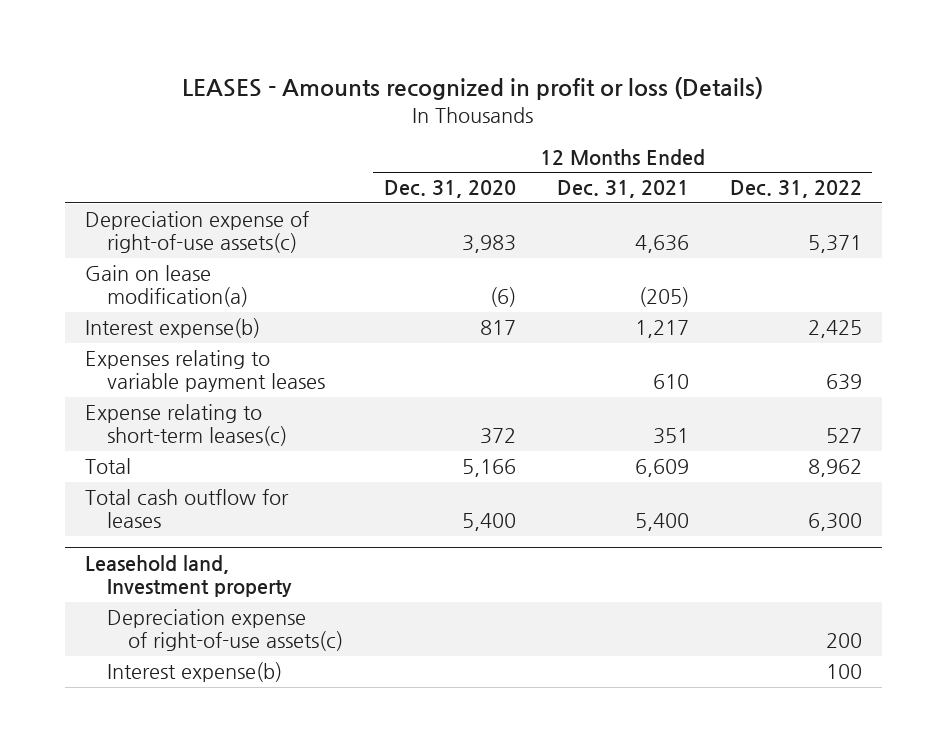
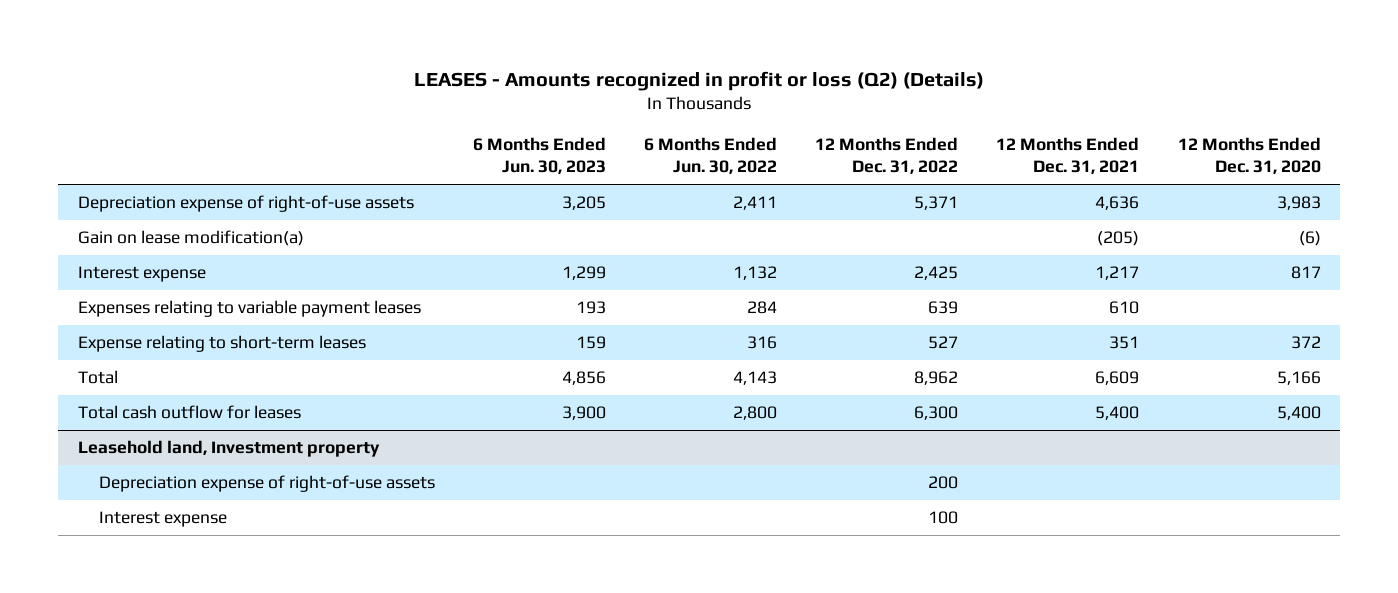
- LEASES - Amounts recognized in profit or loss (Details)
+ LEASES - Amounts recognized in profit or loss (Q2) (Details)
- | 12 Months Ended Dec. 31, 2020 | 12 Months Ended Dec. 31, 2021 | 12 Months Ended Dec. 31, 2022
+ | 6 Months Ended Jun. 30, 2023 | 6 Months Ended Jun. 30, 2022 | 12 Months Ended Dec. 31, 2022 | 12 Months Ended Dec. 31, 2021 | 12 Months Ended Dec. 31, 2020
- Depreciation expense of right-of-use assets(c) | 3,983 | 4,636 | 5,371
+ Depreciation expense of right-of-use assets | 3,205 | 2,411 | 5,371 | 4,636 | 3,983
- Interest expense(b) | 817 | 1,217 | 2,425
+ Interest expense | 1,299 | 1,132 | 2,425 | 1,217 | 817
- Expense relating to short-term leases(c) | 372 | 351 | 527
+ Expense relating to short-term leases | 159 | 316 | 527 | 351 | 372
@ Leasehold land, Investment property
- Depreciation expense of right-of-use assets(c) | | | 200
- Interest expense(b) | | | 100
+ Depreciation expense of right-of-use assets | | | 200 | |
+ Interest expense | | | 100 | |

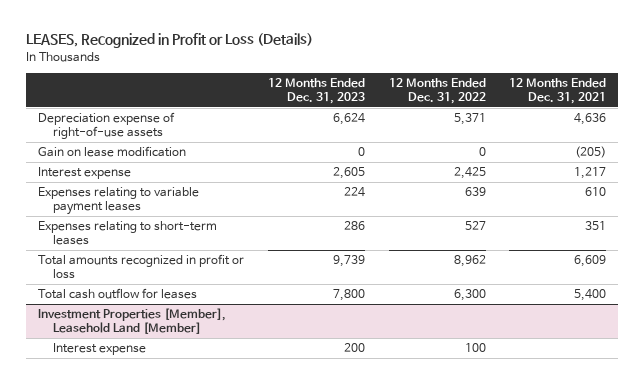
- LEASES - Amounts recognized in profit or loss (Q2) (Details)
+ LEASES, Recognized in Profit or Loss (Details)
- | 6 Months Ended Jun. 30, 2023 | 6 Months Ended Jun. 30, 2022 | 12 Months Ended Dec. 31, 2022 | 12 Months Ended Dec. 31, 2021 | 12 Months Ended Dec. 31, 2020
+ | 12 Months Ended Dec. 31, 2023 | 12 Months Ended Dec. 31, 2022 | 12 Months Ended Dec. 31, 2021
- Gain on lease modification(a) | | | | (205) | (6)
+ Gain on lease modification | 0 | 0 | (205)
- Expense relating to short-term leases | 159 | 316 | 527 | 351 | 372
- Total | 4,856 | 4,143 | 8,962 | 6,609 | 5,166
+ Expenses relating to short-term leases | 286 | 527 | 351
+ Total amounts recognized in profit or loss | 9,739 | 8,962 | 6,609
- Leasehold land, Investment property
- Depreciation expense of right-of-use assets | | | 200 | |
+ Investment Properties [Member], Leasehold Land [Member]

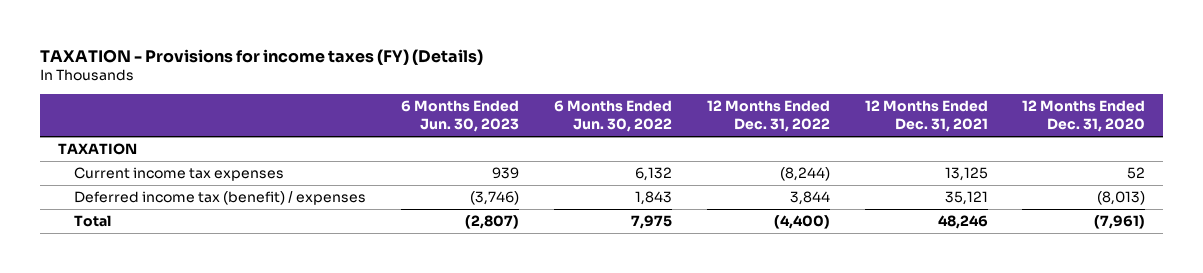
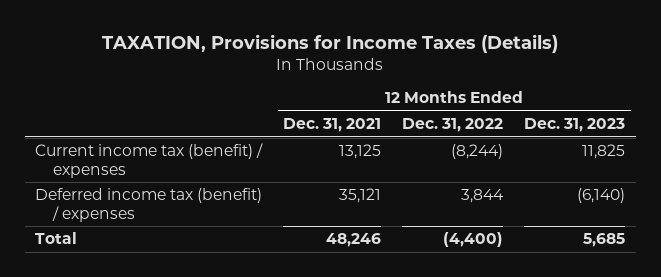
- TAXATION - Provisions for income taxes (FY) (Details)
+ TAXATION, Provisions for Income Taxes (Details)
- | 6 Months Ended Jun. 30, 2023 | 6 Months Ended Jun. 30, 2022 | 12 Months Ended Dec. 31, 2022 | 12 Months Ended Dec. 31, 2021 | 12 Months Ended Dec. 31, 2020
+ | 12 Months Ended Dec. 31, 2021 | 12 Months Ended Dec. 31, 2022 | 12 Months Ended Dec. 31, 2023
- TAXATION
- Current income tax expenses | 939 | 6,132 | (8,244) | 13,125 | 52
+ Current income tax (benefit) / expenses | 13,125 | (8,244) | 11,825

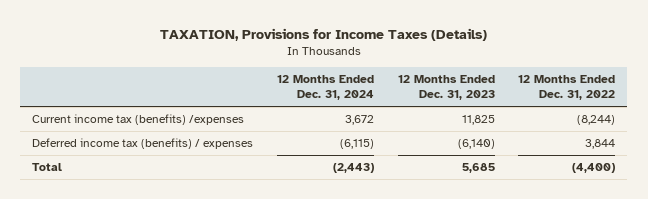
- | 12 Months Ended Dec. 31, 2021 | 12 Months Ended Dec. 31, 2022 | 12 Months Ended Dec. 31, 2023
+ | 12 Months Ended Dec. 31, 2024 | 12 Months Ended Dec. 31, 2023 | 12 Months Ended Dec. 31, 2022
- Current income tax (benefit) / expenses | 13,125 | (8,244) | 11,825
- Deferred income tax (benefit) / expenses | 35,121 | 3,844 | (6,140)
+ Current income tax (benefits) /expenses | 3,672 | 11,825 | (8,244)
+ Deferred income tax (benefits) / expenses | (6,115) | (6,140) | 3,844

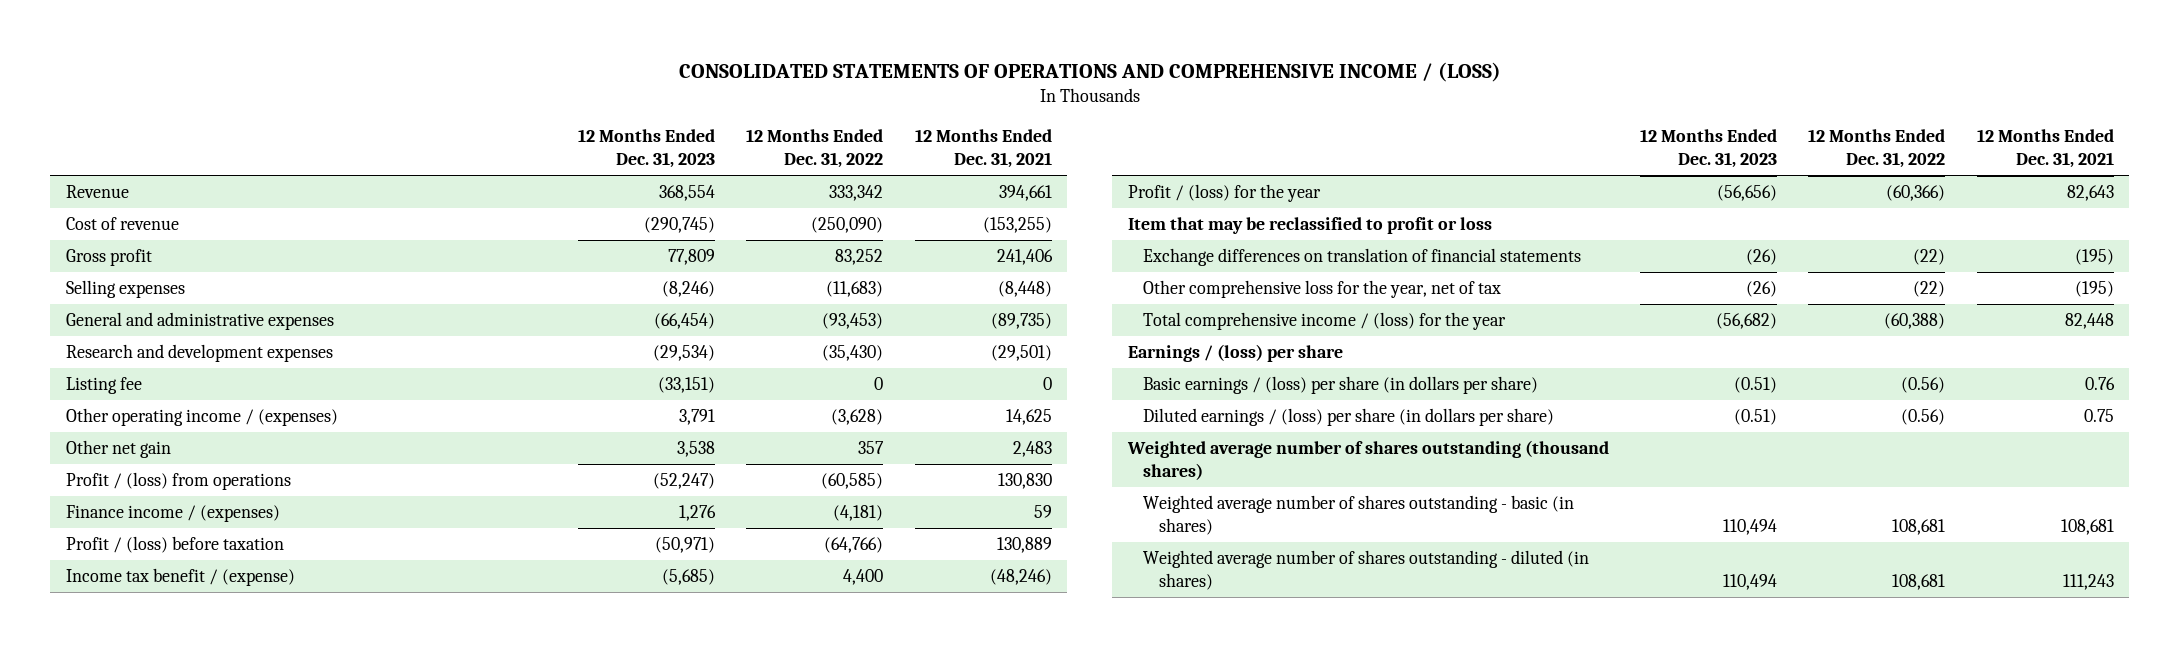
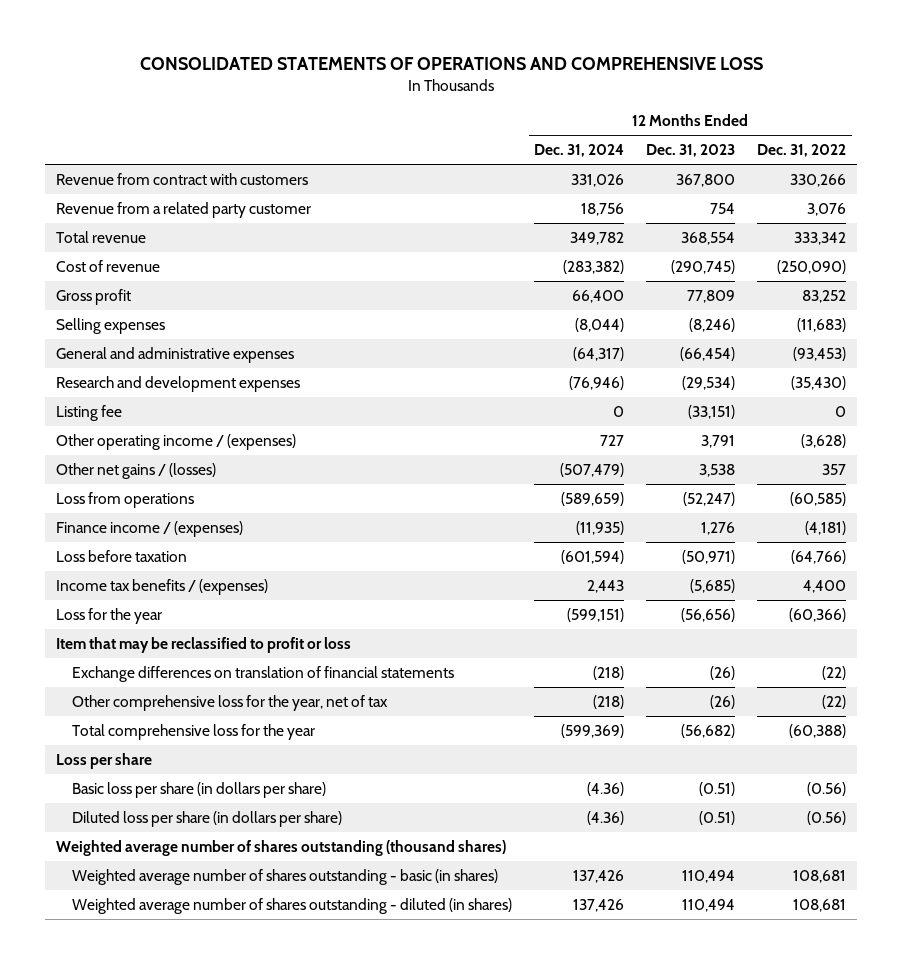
- CONSOLIDATED STATEMENTS OF OPERATIONS AND COMPREHENSIVE INCOME / (LOSS)
+ CONSOLIDATED STATEMENTS OF OPERATIONS AND COMPREHENSIVE LOSS
- | 12 Months Ended Dec. 31, 2023 | 12 Months Ended Dec. 31, 2022 | 12 Months Ended Dec. 31, 2021
+ | 12 Months Ended Dec. 31, 2024 | 12 Months Ended Dec. 31, 2023 | 12 Months Ended Dec. 31, 2022
- Revenue | 368,554 | 333,342 | 394,661
+ Revenue from contract with customers | 331,026 | 367,800 | 330,266
+ Revenue from a related party customer | 18,756 | 754 | 3,076
+ Total revenue | 349,782 | 368,554 | 333,342
- Other net gain | 3,538 | 357 | 2,483
- Profit / (loss) from operations | (52,247) | (60,585) | 130,830
+ Other net gains / (losses) | (507,479) | 3,538 | 357
+ Loss from operations | (589,659) | (52,247) | (60,585)
- Profit / (loss) before taxation | (50,971) | (64,766) | 130,889
- Income tax benefit / (expense) | (5,685) | 4,400 | (48,246)
- Profit / (loss) for the year | (56,656) | (60,366) | 82,643
+ Loss before taxation | (601,594) | (50,971) | (64,766)
+ Income tax benefits / (expenses) | 2,443 | (5,685) | 4,400
+ Loss for the year | (599,151) | (56,656) | (60,366)
- Total comprehensive income / (loss) for the year | (56,682) | (60,388) | 82,448
- Earnings / (loss) per share
- Basic earnings / (loss) per share (in dollars per share) | (0.51) | (0.56) | 0.76
- Diluted earnings / (loss) per share (in dollars per share) | (0.51) | (0.56) | 0.75
+ Total comprehensive loss for the year | (599,369) | (56,682) | (60,388)
+ Loss per share
+ Basic loss per share (in dollars per share) | (4.36) | (0.51) | (0.56)
+ Diluted loss per share (in dollars per share) | (4.36) | (0.51) | (0.56)

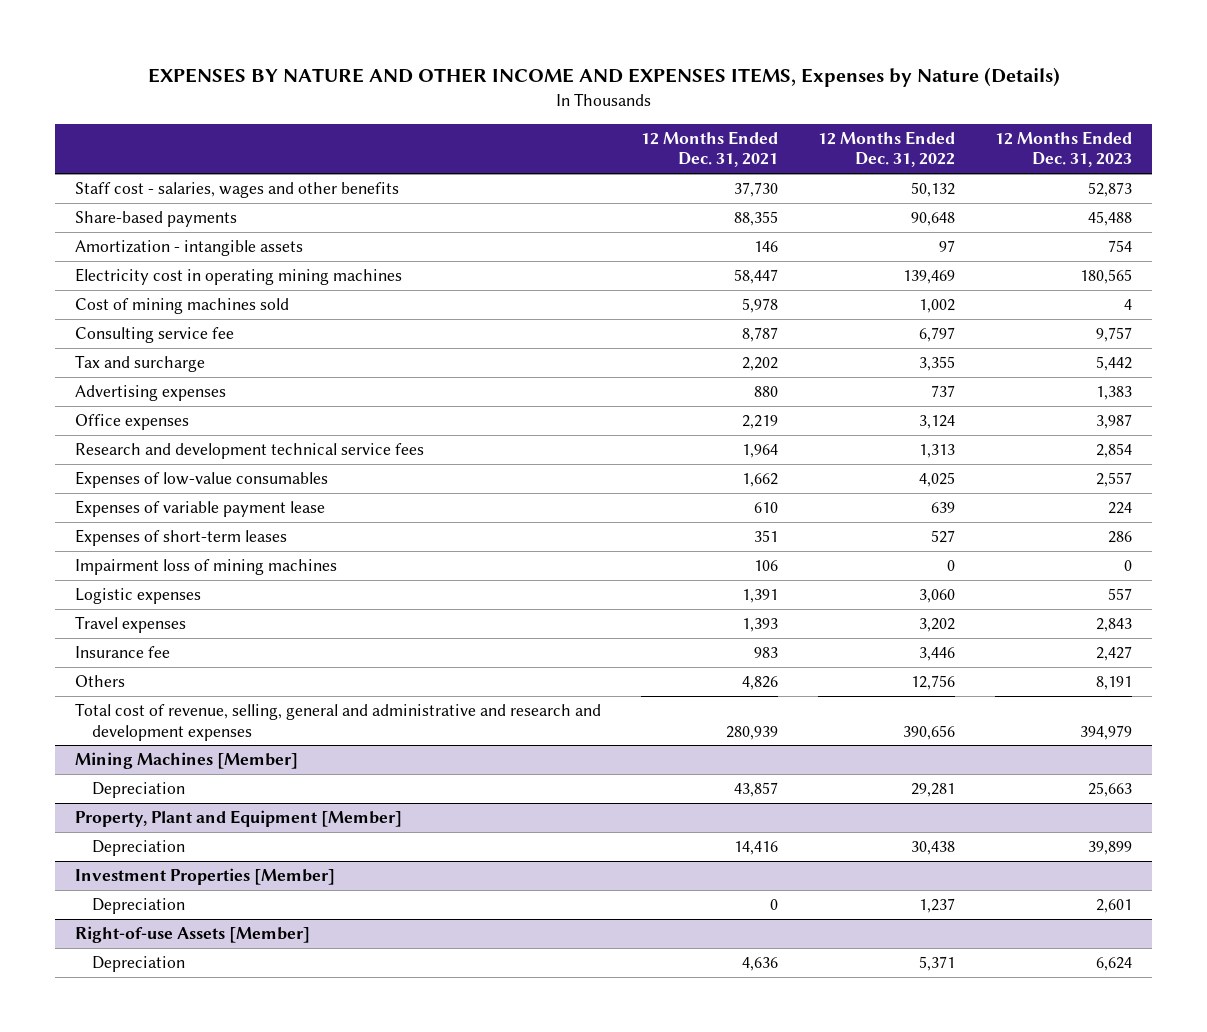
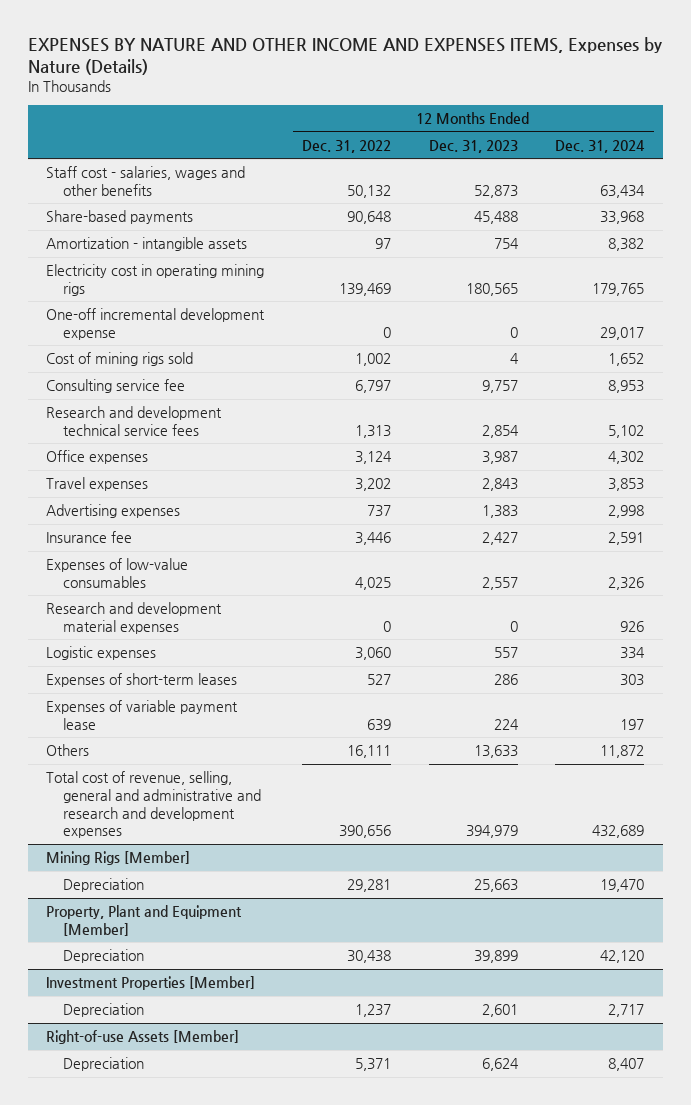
- | 12 Months Ended Dec. 31, 2021 | 12 Months Ended Dec. 31, 2022 | 12 Months Ended Dec. 31, 2023
+ | 12 Months Ended Dec. 31, 2022 | 12 Months Ended Dec. 31, 2023 | 12 Months Ended Dec. 31, 2024
- Electricity cost in operating mining machines | 58,447 | 139,469 | 180,565
- Cost of mining machines sold | 5,978 | 1,002 | 4
+ Electricity cost in operating mining rigs | 139,469 | 180,565 | 179,765
+ One-off incremental development expense | 0 | 0 | 29,017
+ Cost of mining rigs sold | 1,002 | 4 | 1,652
- Tax and surcharge | 2,202 | 3,355 | 5,442
- Impairment loss of mining machines | 106 | 0 | 0
moved down: Office expenses | 3,124 | 3,987 | 4,302
moved down: Advertising expenses | 737 | 1,383 | 2,998
- Others | 4,826 | 12,756 | 8,191
moved down: Expenses of low-value consumables | 4,025 | 2,557 | 2,326
+ Research and development material expenses | 0 | 0 | 926
moved down: Logistic expenses | 3,060 | 557 | 334
moved down: Expenses of short-term leases | 527 | 286 | 303
moved down: Expenses of variable payment lease | 639 | 224 | 197
+ Others | 16,111 | 13,633 | 11,872
- Mining Machines [Member]
+ Mining Rigs [Member]

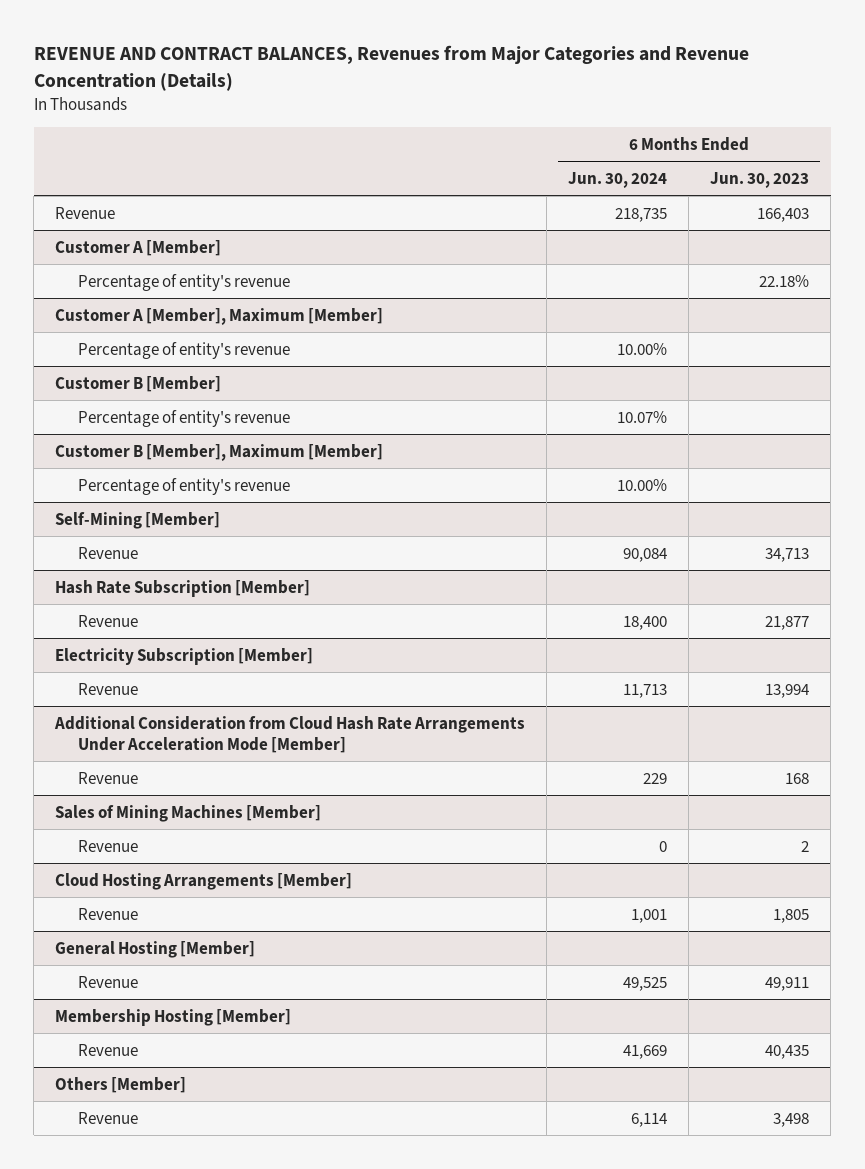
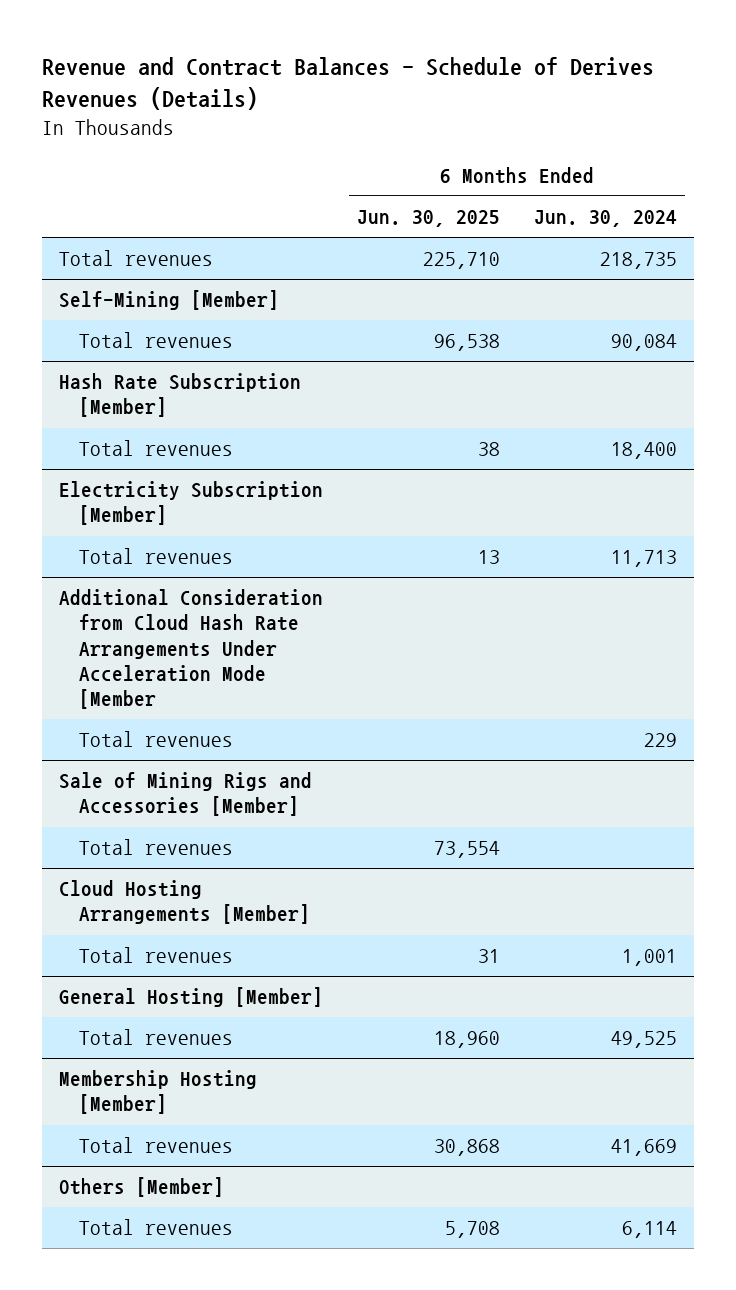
- REVENUE AND CONTRACT BALANCES, Revenues from Major Categories and Revenue Concentration (Details)
+ Revenue and Contract Balances - Schedule of Derives Revenues (Details)
- | 6 Months Ended Jun. 30, 2024 | 6 Months Ended Jun. 30, 2023
+ | 6 Months Ended Jun. 30, 2025 | 6 Months Ended Jun. 30, 2024
- Revenue | 218,735 | 166,403
- Customer A [Member]
- Percentage of entity's revenue | | 22.18%
- Customer A [Member], Maximum [Member]
- Percentage of entity's revenue | 10.00% |
- Customer B [Member]
- Percentage of entity's revenue | 10.07% |
- Customer B [Member], Maximum [Member]
- Percentage of entity's revenue | 10.00% |
+ Total revenues | 225,710 | 218,735
@ Self-Mining [Member]
- Revenue | 90,084 | 34,713
+ Total revenues | 96,538 | 90,084
@ Hash Rate Subscription [Member]
- Revenue | 18,400 | 21,877
+ Total revenues | 38 | 18,400
@ Electricity Subscription [Member]
- Revenue | 11,713 | 13,994
- Additional Consideration from Cloud Hash Rate Arrangements Under Acceleration Mode [Member]
- Revenue | 229 | 168
- Sales of Mining Machines [Member]
- Revenue | 0 | 2
@ Electricity Subscription [Member]
+ Total revenues | 13 | 11,713
+ Additional Consideration from Cloud Hash Rate Arrangements Under Acceleration Mode [Member
+ Total revenues | | 229
+ Sale of Mining Rigs and Accessories [Member]
+ Total revenues | 73,554 |
@ Cloud Hosting Arrangements [Member]
- Revenue | 1,001 | 1,805
+ Total revenues | 31 | 1,001
@ General Hosting [Member]
- Revenue | 49,525 | 49,911
+ Total revenues | 18,960 | 49,525
@ Membership Hosting [Member]
- Revenue | 41,669 | 40,435
+ Total revenues | 30,868 | 41,669
@ Others [Member]
- Revenue | 6,114 | 3,498
+ Total revenues | 5,708 | 6,114

